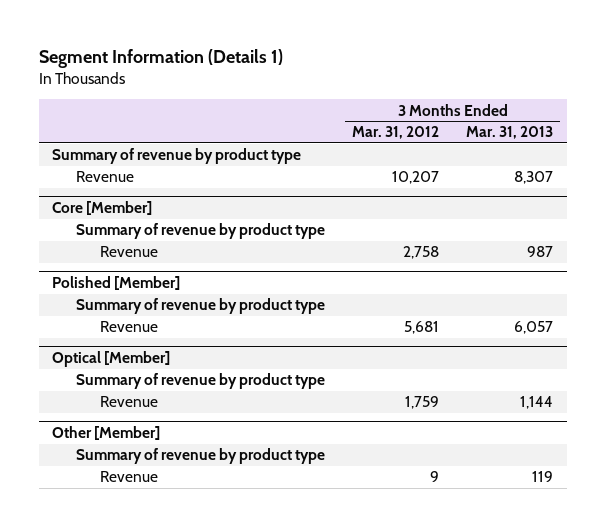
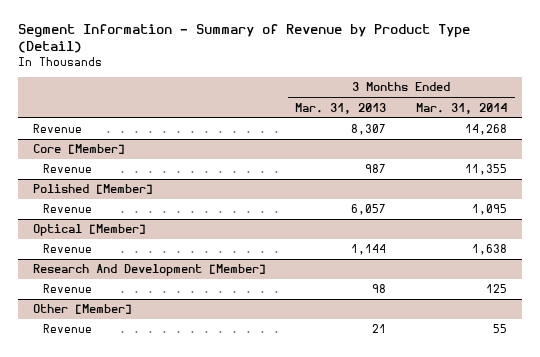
- Segment Information (Details 1)
+ Segment Information - Summary of Revenue by Product Type (Detail)
- | 3 Months Ended Mar. 31, 2012 | 3 Months Ended Mar. 31, 2013
+ | 3 Months Ended Mar. 31, 2013 | 3 Months Ended Mar. 31, 2014
- Summary of revenue by product type
@ Core [Member]
- Summary of revenue by product type
@ Polished [Member]
- Summary of revenue by product type
@ Optical [Member]
- Summary of revenue by product type
+ Research And Development [Member]
+ Revenue | 98 | 125
@ Other [Member]
- Summary of revenue by product type
- Revenue | 9 | 119
+ Revenue | 21 | 55

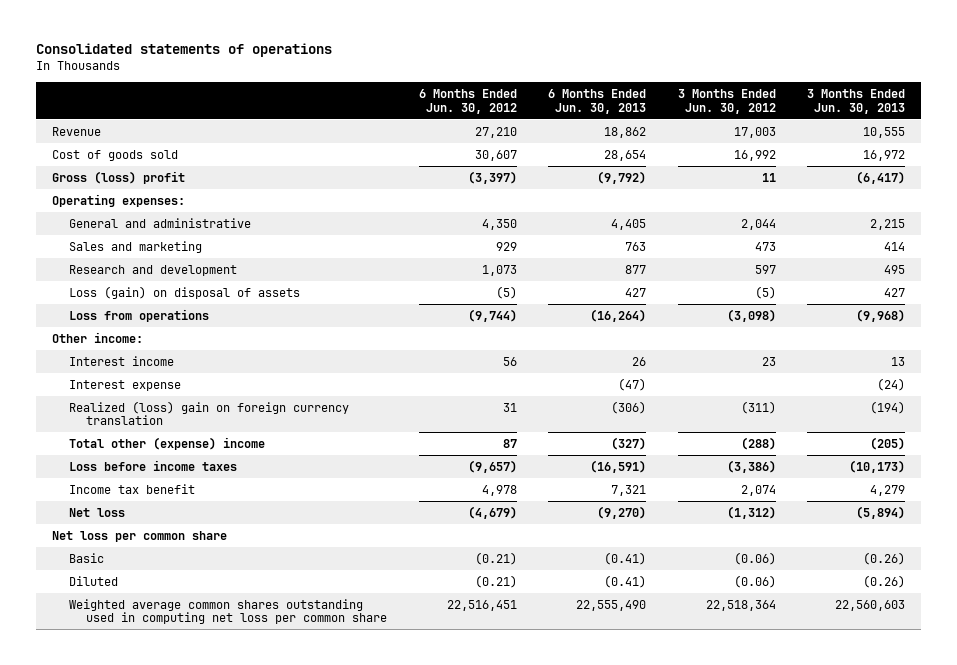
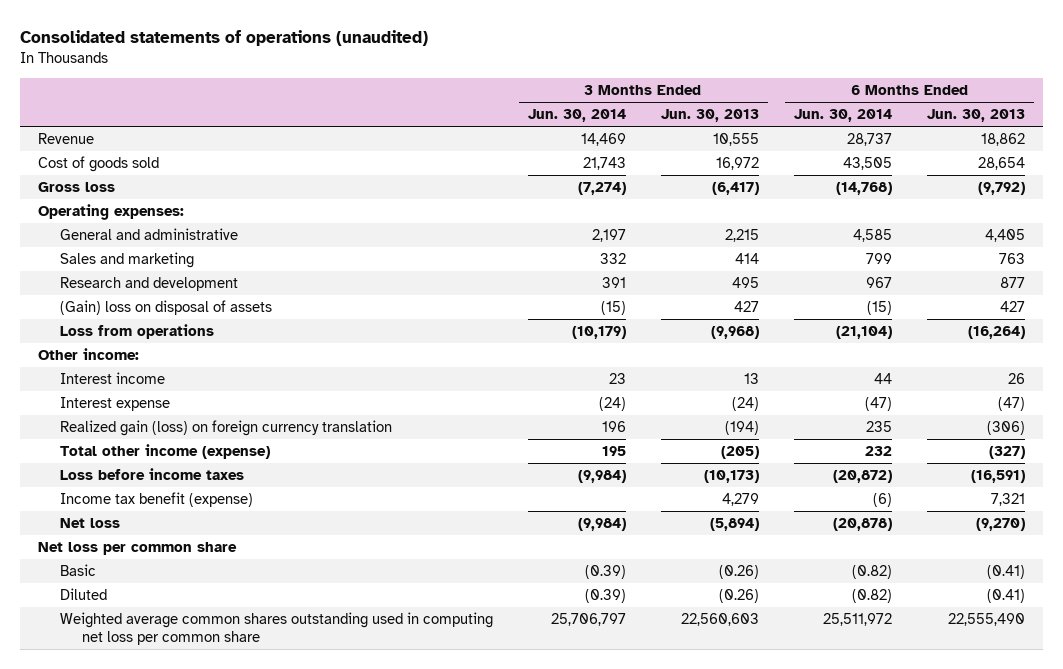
- Consolidated statements of operations
+ Consolidated statements of operations (unaudited)
- | 6 Months Ended Jun. 30, 2012 | 6 Months Ended Jun. 30, 2013 | 3 Months Ended Jun. 30, 2012 | 3 Months Ended Jun. 30, 2013
+ | 3 Months Ended Jun. 30, 2014 | 3 Months Ended Jun. 30, 2013 | 6 Months Ended Jun. 30, 2014 | 6 Months Ended Jun. 30, 2013
- Gross (loss) profit | (3,397) | (9,792) | 11 | (6,417)
+ Gross loss | (7,274) | (6,417) | (14,768) | (9,792)
- Loss (gain) on disposal of assets | (5) | 427 | (5) | 427
+ (Gain) loss on disposal of assets | (15) | 427 | (15) | 427
- Realized (loss) gain on foreign currency translation | 31 | (306) | (311) | (194)
- Total other (expense) income | 87 | (327) | (288) | (205)
+ Realized gain (loss) on foreign currency translation | 196 | (194) | 235 | (306)
+ Total other income (expense) | 195 | (205) | 232 | (327)
- Income tax benefit | 4,978 | 7,321 | 2,074 | 4,279
+ Income tax benefit (expense) | | 4,279 | (6) | 7,321

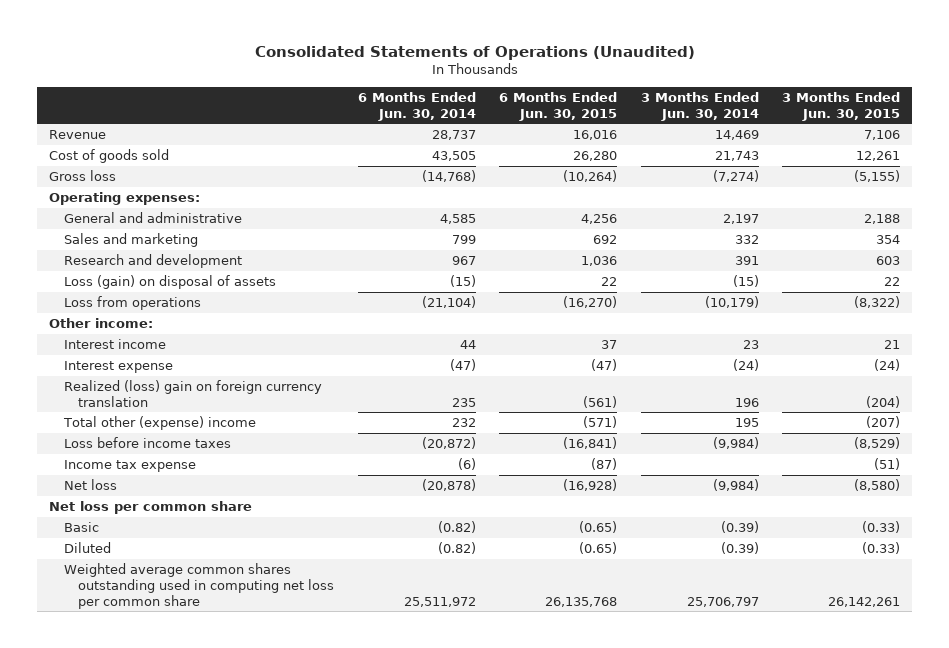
- Consolidated statements of operations (unaudited)
+ Consolidated Statements of Operations (Unaudited)
- | 3 Months Ended Jun. 30, 2014 | 3 Months Ended Jun. 30, 2013 | 6 Months Ended Jun. 30, 2014 | 6 Months Ended Jun. 30, 2013
+ | 6 Months Ended Jun. 30, 2014 | 6 Months Ended Jun. 30, 2015 | 3 Months Ended Jun. 30, 2014 | 3 Months Ended Jun. 30, 2015
- (Gain) loss on disposal of assets | (15) | 427 | (15) | 427
+ Loss (gain) on disposal of assets | (15) | 22 | (15) | 22
- Realized gain (loss) on foreign currency translation | 196 | (194) | 235 | (306)
- Total other income (expense) | 195 | (205) | 232 | (327)
+ Realized (loss) gain on foreign currency translation | 235 | (561) | 196 | (204)
+ Total other (expense) income | 232 | (571) | 195 | (207)
- Income tax benefit (expense) | | 4,279 | (6) | 7,321
+ Income tax expense | (6) | (87) | | (51)

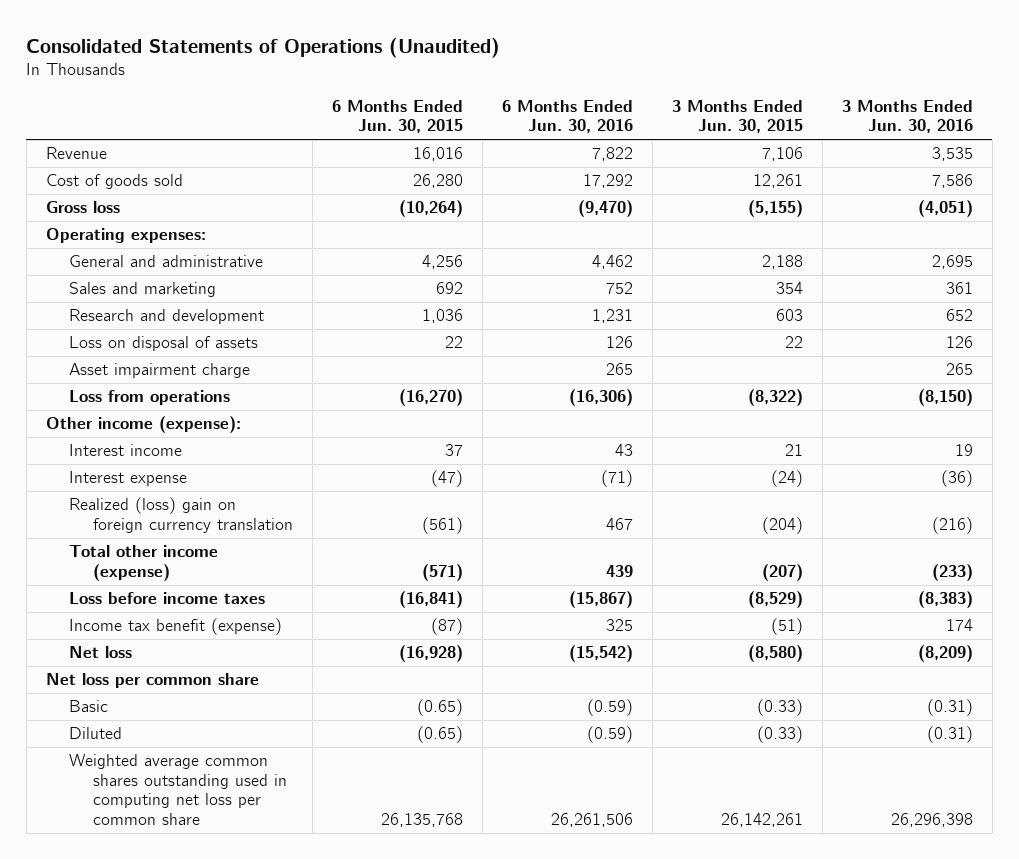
- | 6 Months Ended Jun. 30, 2014 | 6 Months Ended Jun. 30, 2015 | 3 Months Ended Jun. 30, 2014 | 3 Months Ended Jun. 30, 2015
+ | 6 Months Ended Jun. 30, 2015 | 6 Months Ended Jun. 30, 2016 | 3 Months Ended Jun. 30, 2015 | 3 Months Ended Jun. 30, 2016
- Loss (gain) on disposal of assets | (15) | 22 | (15) | 22
+ Loss on disposal of assets | 22 | 126 | 22 | 126
+ Asset impairment charge | | 265 | | 265
- Other income:
+ Other income (expense):
- Total other (expense) income | 232 | (571) | 195 | (207)
+ Total other income (expense) | (571) | 439 | (207) | (233)
- Income tax expense | (6) | (87) | | (51)
+ Income tax benefit (expense) | (87) | 325 | (51) | 174

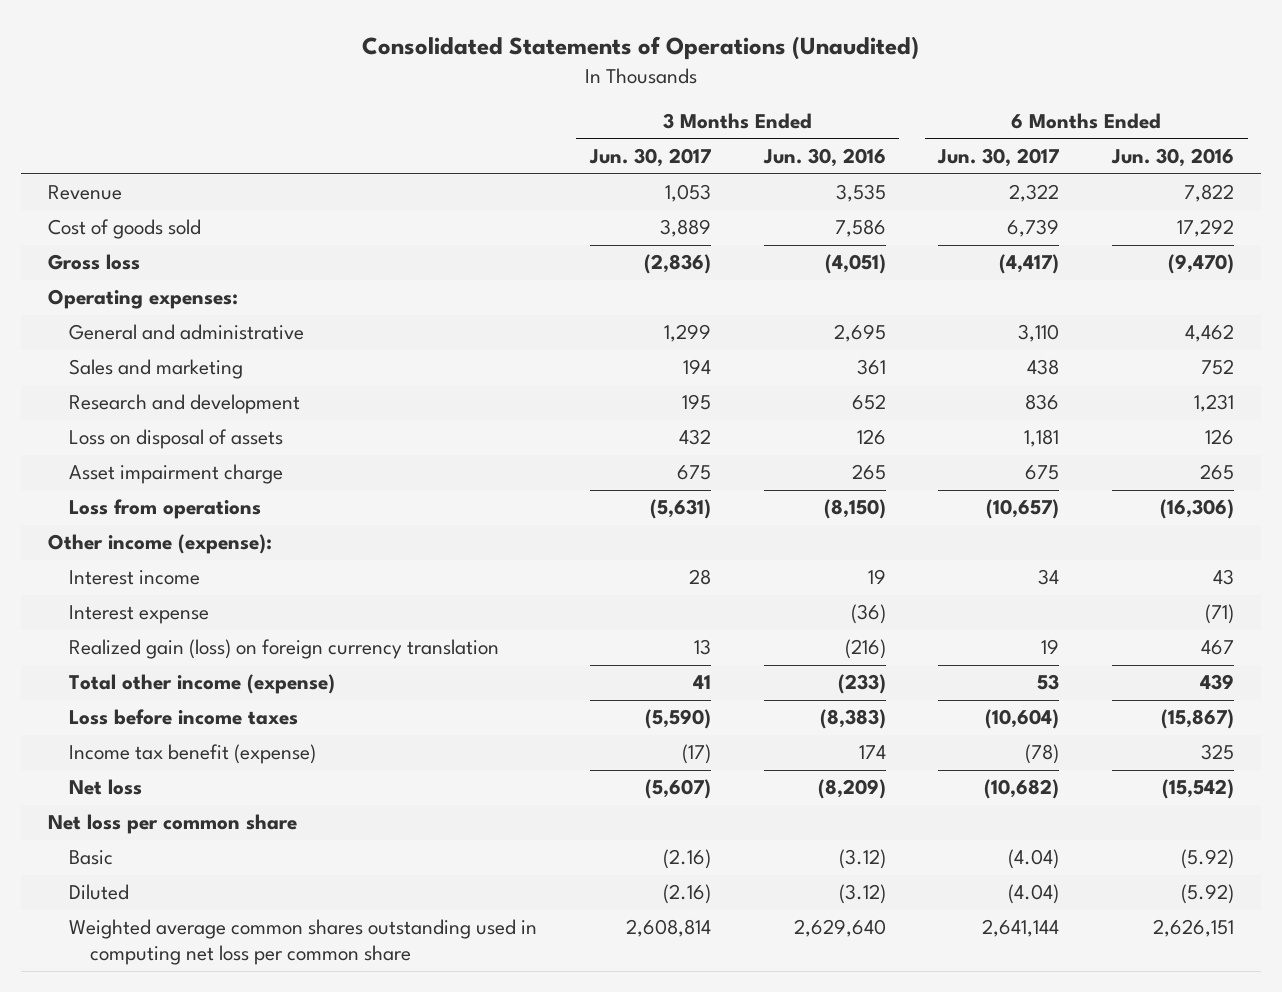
- | 6 Months Ended Jun. 30, 2015 | 6 Months Ended Jun. 30, 2016 | 3 Months Ended Jun. 30, 2015 | 3 Months Ended Jun. 30, 2016
+ | 3 Months Ended Jun. 30, 2017 | 3 Months Ended Jun. 30, 2016 | 6 Months Ended Jun. 30, 2017 | 6 Months Ended Jun. 30, 2016
- Realized (loss) gain on foreign currency translation | (561) | 467 | (204) | (216)
+ Realized gain (loss) on foreign currency translation | 13 | (216) | 19 | 467
- Basic | (0.65) | (0.59) | (0.33) | (0.31)
- Diluted | (0.65) | (0.59) | (0.33) | (0.31)
- Weighted average common shares outstanding used in computing net loss per common share | 26,135,768 | 26,261,506 | 26,142,261 | 26,296,398
+ Basic | (2.16) | (3.12) | (4.04) | (5.92)
+ Diluted | (2.16) | (3.12) | (4.04) | (5.92)
+ Weighted average common shares outstanding used in computing net loss per common share | 2,608,814 | 2,629,640 | 2,641,144 | 2,626,151

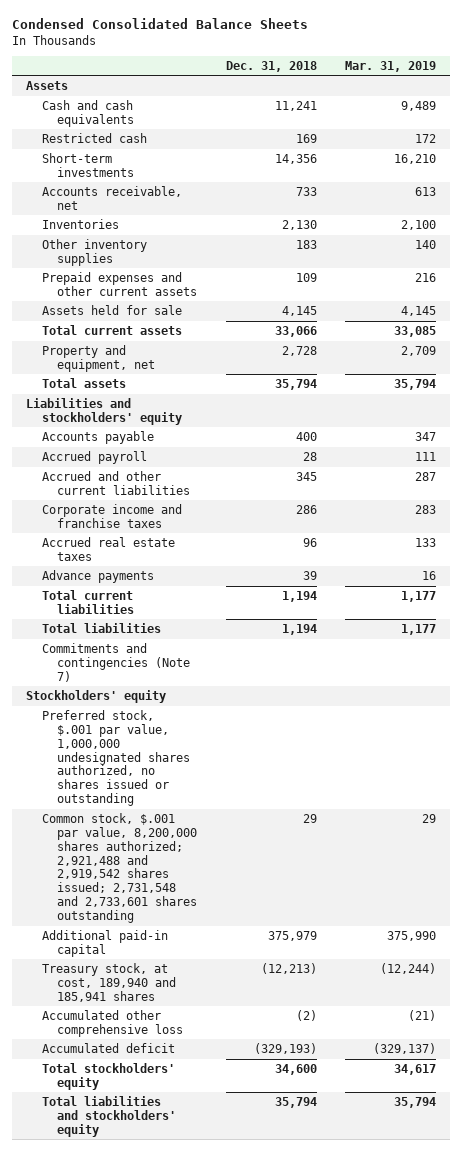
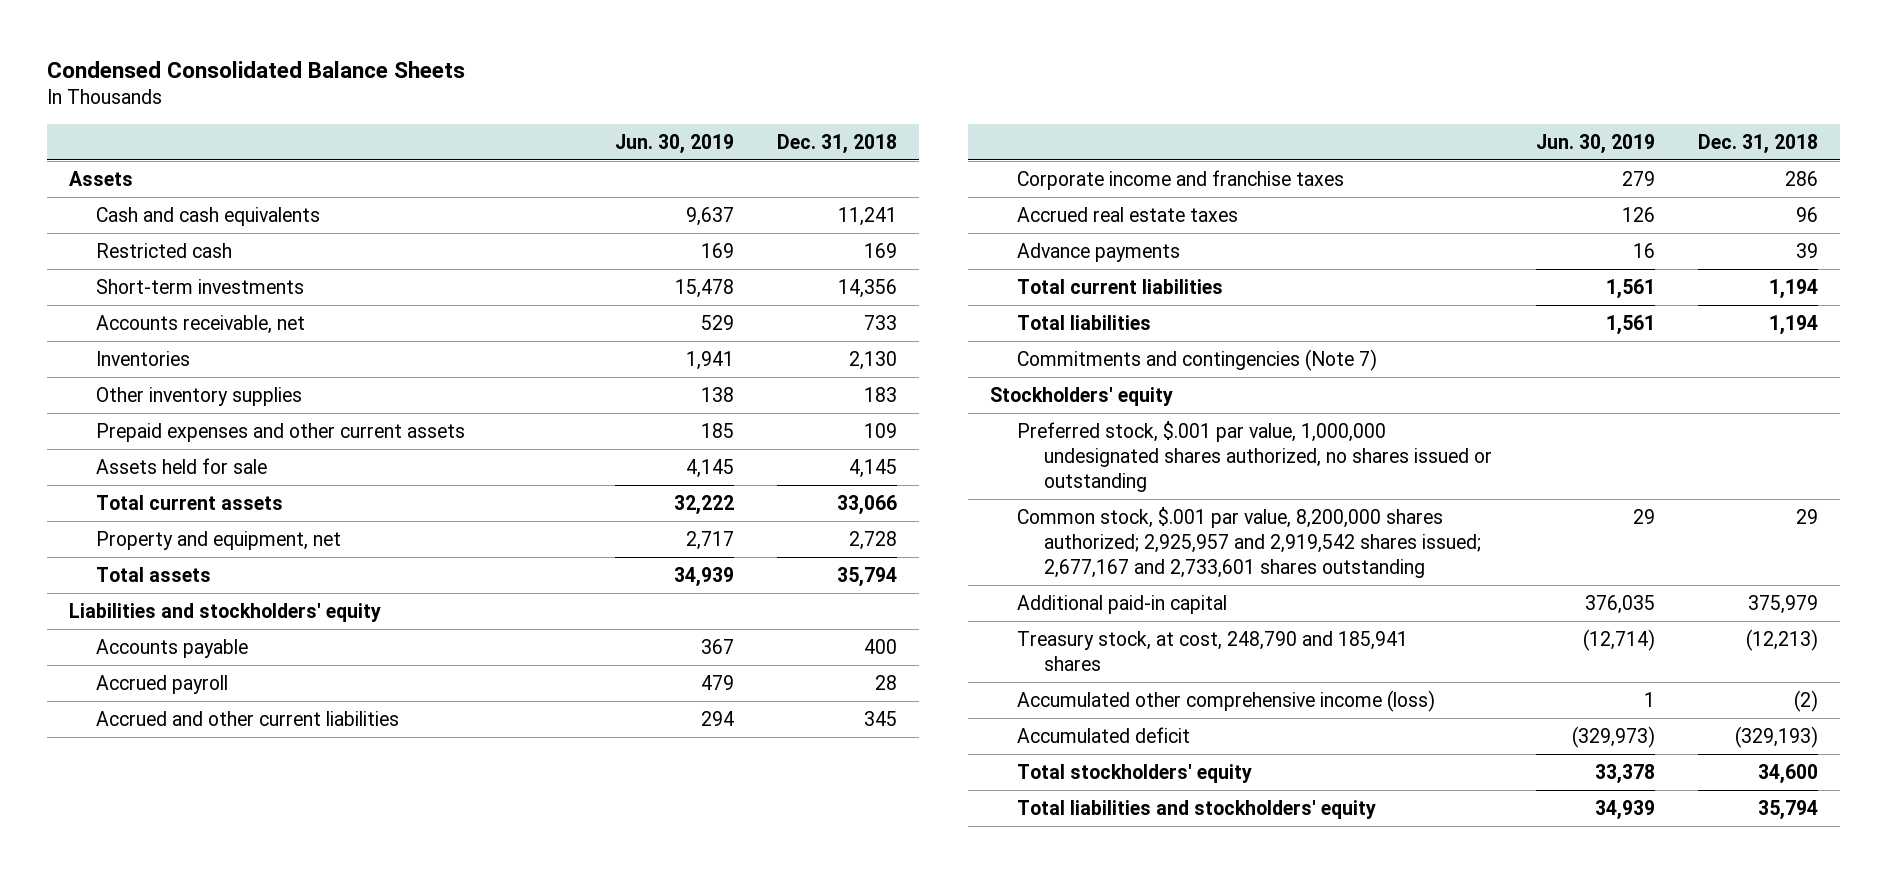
- | Dec. 31, 2018 | Mar. 31, 2019
+ | Jun. 30, 2019 | Dec. 31, 2018
- Common stock, $.001 par value, 8,200,000 shares authorized; 2,921,488 and 2,919,542 shares issued; 2,731,548 and 2,733,601 shares outstanding | 29 | 29
+ Common stock, $.001 par value, 8,200,000 shares authorized; 2,925,957 and 2,919,542 shares issued; 2,677,167 and 2,733,601 shares outstanding | 29 | 29
- Treasury stock, at cost, 189,940 and 185,941 shares | (12,213) | (12,244)
- Accumulated other comprehensive loss | (2) | (21)
+ Treasury stock, at cost, 248,790 and 185,941 shares | (12,714) | (12,213)
+ Accumulated other comprehensive income (loss) | 1 | (2)

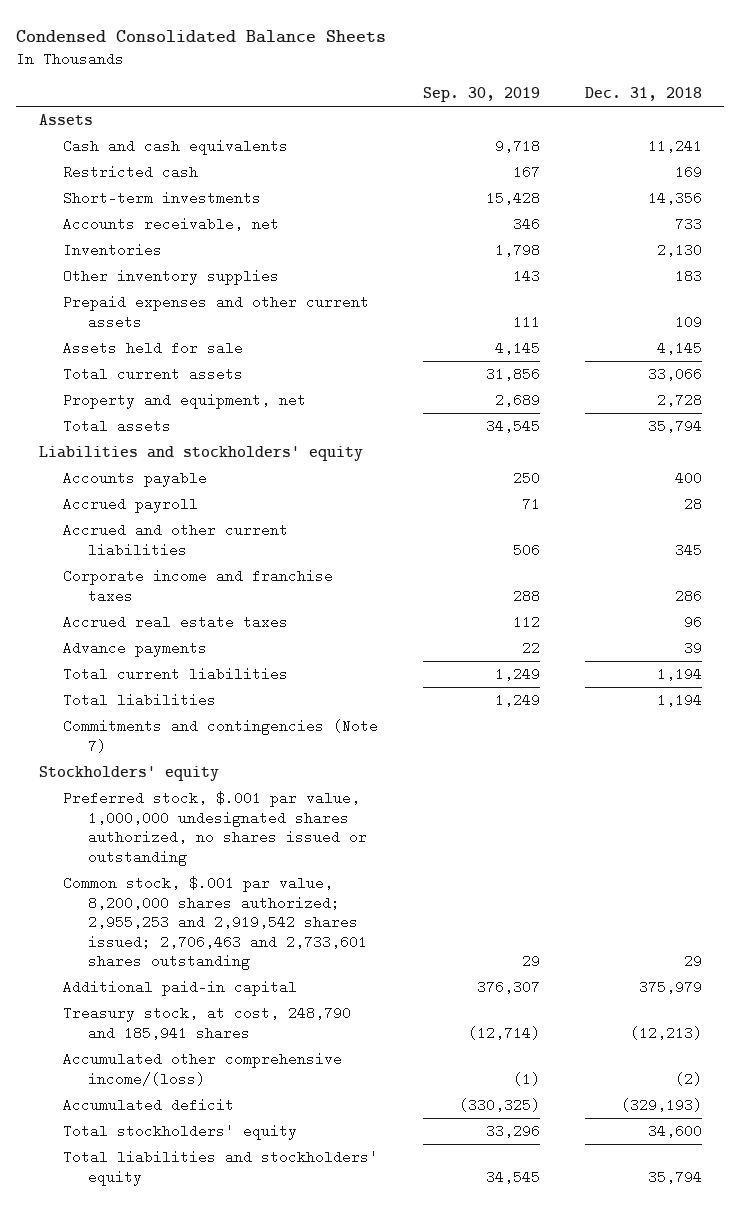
- | Jun. 30, 2019 | Dec. 31, 2018
+ | Sep. 30, 2019 | Dec. 31, 2018
- Common stock, $.001 par value, 8,200,000 shares authorized; 2,925,957 and 2,919,542 shares issued; 2,677,167 and 2,733,601 shares outstanding | 29 | 29
+ Common stock, $.001 par value, 8,200,000 shares authorized; 2,955,253 and 2,919,542 shares issued; 2,706,463 and 2,733,601 shares outstanding | 29 | 29
- Accumulated other comprehensive income (loss) | 1 | (2)
+ Accumulated other comprehensive income/(loss) | (1) | (2)

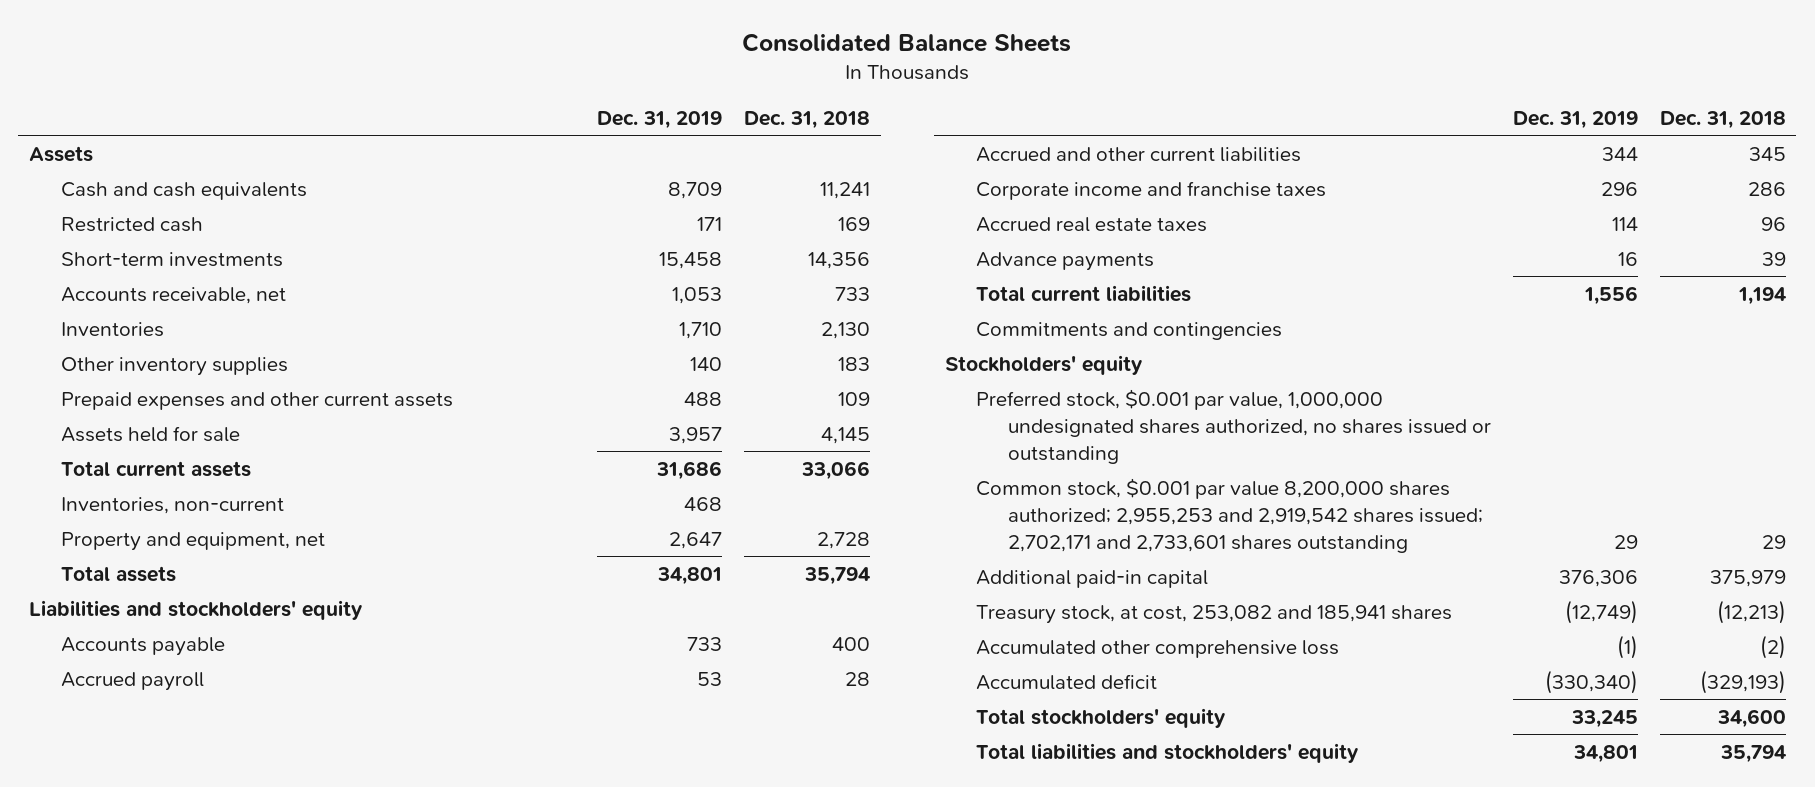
- Condensed Consolidated Balance Sheets
+ Consolidated Balance Sheets
- | Sep. 30, 2019 | Dec. 31, 2018
+ | Dec. 31, 2019 | Dec. 31, 2018
+ Inventories, non-current | 468 |
- Total liabilities | 1,249 | 1,194
- Commitments and contingencies (Note 7)
+ Commitments and contingencies
- Preferred stock, $.001 par value, 1,000,000 undesignated shares authorized, no shares issued or outstanding
- Common stock, $.001 par value, 8,200,000 shares authorized; 2,955,253 and 2,919,542 shares issued; 2,706,463 and 2,733,601 shares outstanding | 29 | 29
+ Preferred stock, $0.001 par value, 1,000,000 undesignated shares authorized, no shares issued or outstanding
+ Common stock, $0.001 par value 8,200,000 shares authorized; 2,955,253 and 2,919,542 shares issued; 2,702,171 and 2,733,601 shares outstanding | 29 | 29
- Treasury stock, at cost, 248,790 and 185,941 shares | (12,714) | (12,213)
- Accumulated other comprehensive income/(loss) | (1) | (2)
+ Treasury stock, at cost, 253,082 and 185,941 shares | (12,749) | (12,213)
+ Accumulated other comprehensive loss | (1) | (2)

